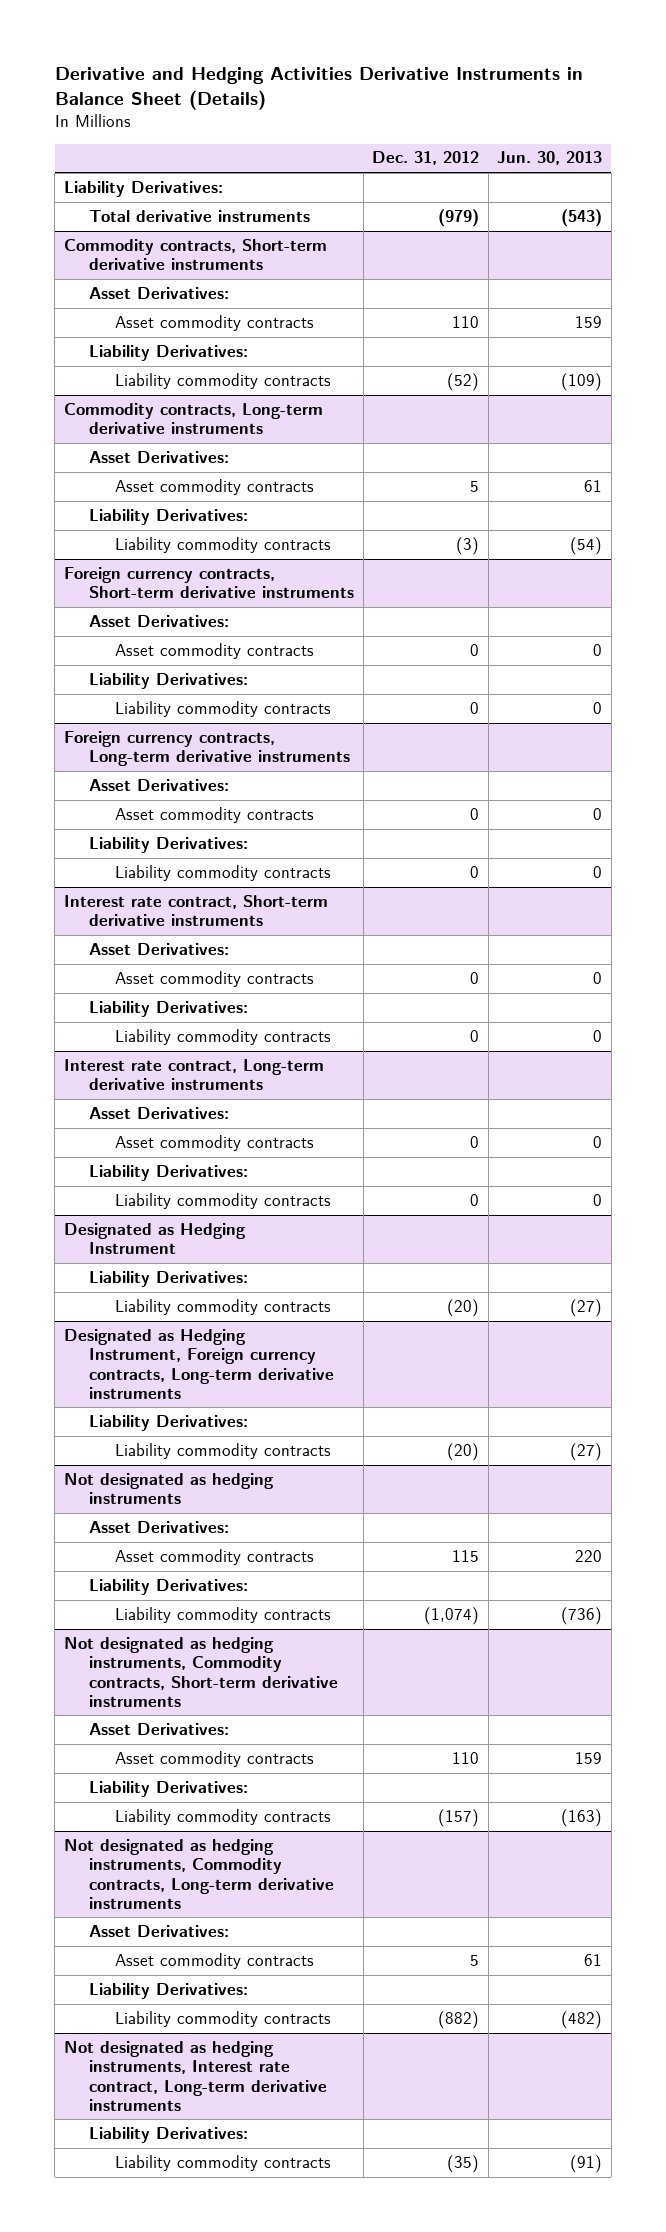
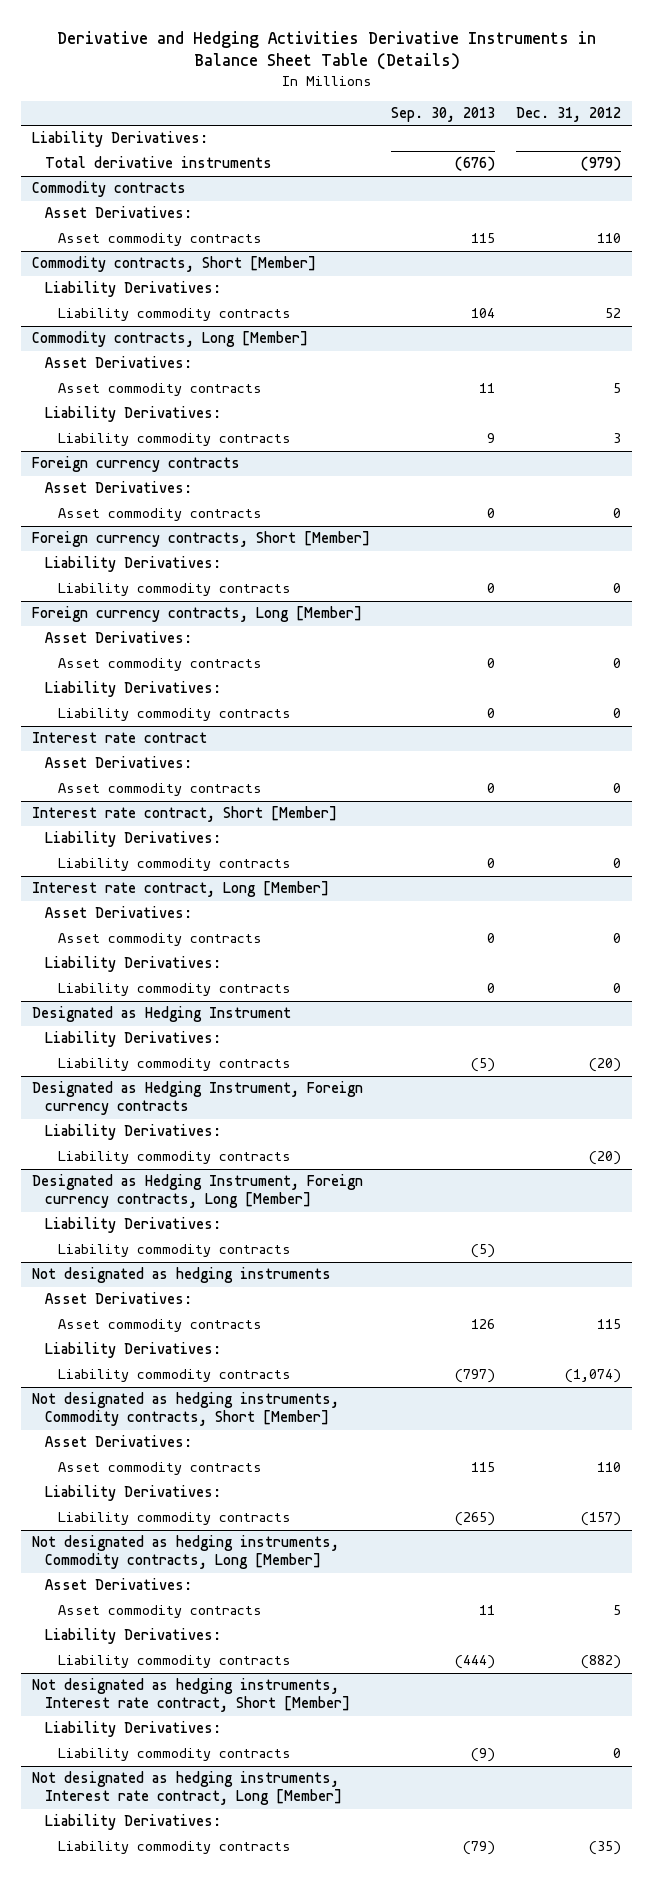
- Derivative and Hedging Activities Derivative Instruments in Balance Sheet (Details)
+ Derivative and Hedging Activities Derivative Instruments in Balance Sheet Table (Details)
- | Dec. 31, 2012 | Jun. 30, 2013
+ | Sep. 30, 2013 | Dec. 31, 2012
- Commodity contracts, Short-term derivative instruments
+ Commodity contracts
+ Commodity contracts, Short [Member]
- Liability commodity contracts | (52) | (109)
- Commodity contracts, Long-term derivative instruments
+ Liability commodity contracts | 104 | 52
+ Commodity contracts, Long [Member]
- Liability commodity contracts | (3) | (54)
- Foreign currency contracts, Short-term derivative instruments
+ Liability commodity contracts | 9 | 3
+ Foreign currency contracts
+ Foreign currency contracts, Short [Member]
- Foreign currency contracts, Long-term derivative instruments
+ Foreign currency contracts, Long [Member]
- Interest rate contract, Short-term derivative instruments
+ Interest rate contract
+ Interest rate contract, Short [Member]
- Interest rate contract, Long-term derivative instruments
+ Interest rate contract, Long [Member]
- Designated as Hedging Instrument, Foreign currency contracts, Long-term derivative instruments
+ Designated as Hedging Instrument, Foreign currency contracts
+ Designated as Hedging Instrument, Foreign currency contracts, Long [Member]
+ Liability Derivatives:
+ Liability commodity contracts | (5) |
- Not designated as hedging instruments, Commodity contracts, Short-term derivative instruments
+ Not designated as hedging instruments, Commodity contracts, Short [Member]
- Not designated as hedging instruments, Commodity contracts, Long-term derivative instruments
+ Not designated as hedging instruments, Commodity contracts, Long [Member]
- Not designated as hedging instruments, Interest rate contract, Long-term derivative instruments
+ Not designated as hedging instruments, Interest rate contract, Short [Member]
+ Liability commodity contracts | (9) | 0
+ Not designated as hedging instruments, Interest rate contract, Long [Member]
+ Liability Derivatives:

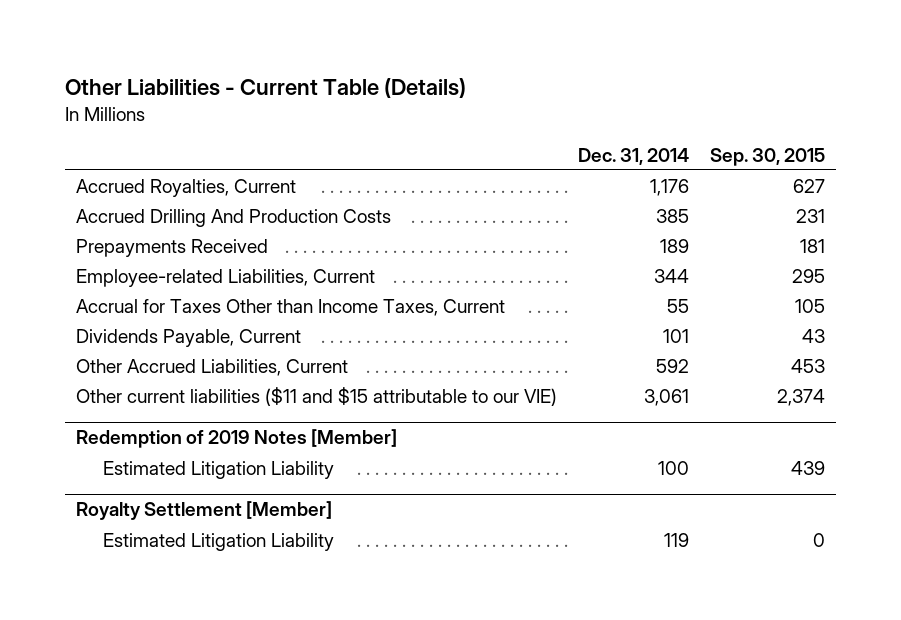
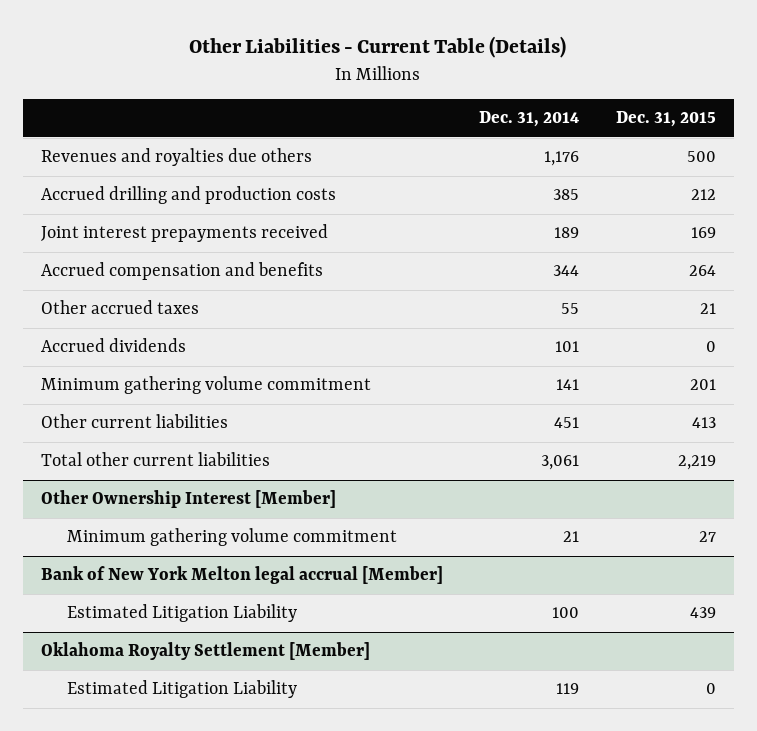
- | Dec. 31, 2014 | Sep. 30, 2015
+ | Dec. 31, 2014 | Dec. 31, 2015
- Accrued Royalties, Current | 1,176 | 627
- Accrued Drilling And Production Costs | 385 | 231
- Prepayments Received | 189 | 181
- Employee-related Liabilities, Current | 344 | 295
- Accrual for Taxes Other than Income Taxes, Current | 55 | 105
- Dividends Payable, Current | 101 | 43
- Other Accrued Liabilities, Current | 592 | 453
- Other current liabilities ($11 and $15 attributable to our VIE) | 3,061 | 2,374
- Redemption of 2019 Notes [Member]
+ Revenues and royalties due others | 1,176 | 500
+ Accrued drilling and production costs | 385 | 212
+ Joint interest prepayments received | 189 | 169
+ Accrued compensation and benefits | 344 | 264
+ Other accrued taxes | 55 | 21
+ Accrued dividends | 101 | 0
+ Minimum gathering volume commitment | 141 | 201
+ Other current liabilities | 451 | 413
+ Total other current liabilities | 3,061 | 2,219
+ Other Ownership Interest [Member]
+ Minimum gathering volume commitment | 21 | 27
+ Bank of New York Melton legal accrual [Member]
- Royalty Settlement [Member]
+ Oklahoma Royalty Settlement [Member]

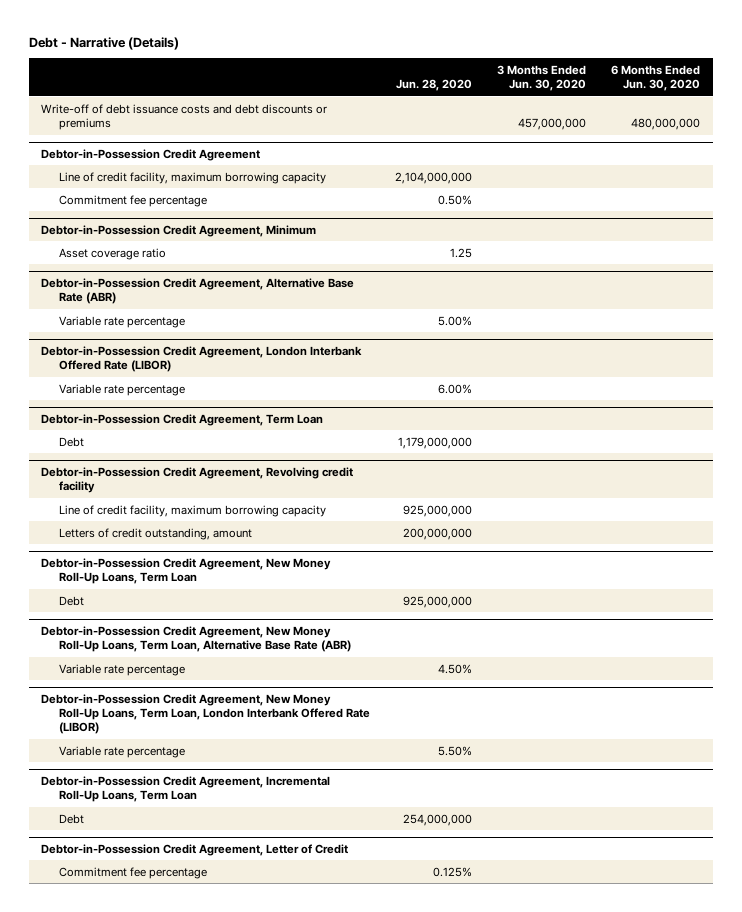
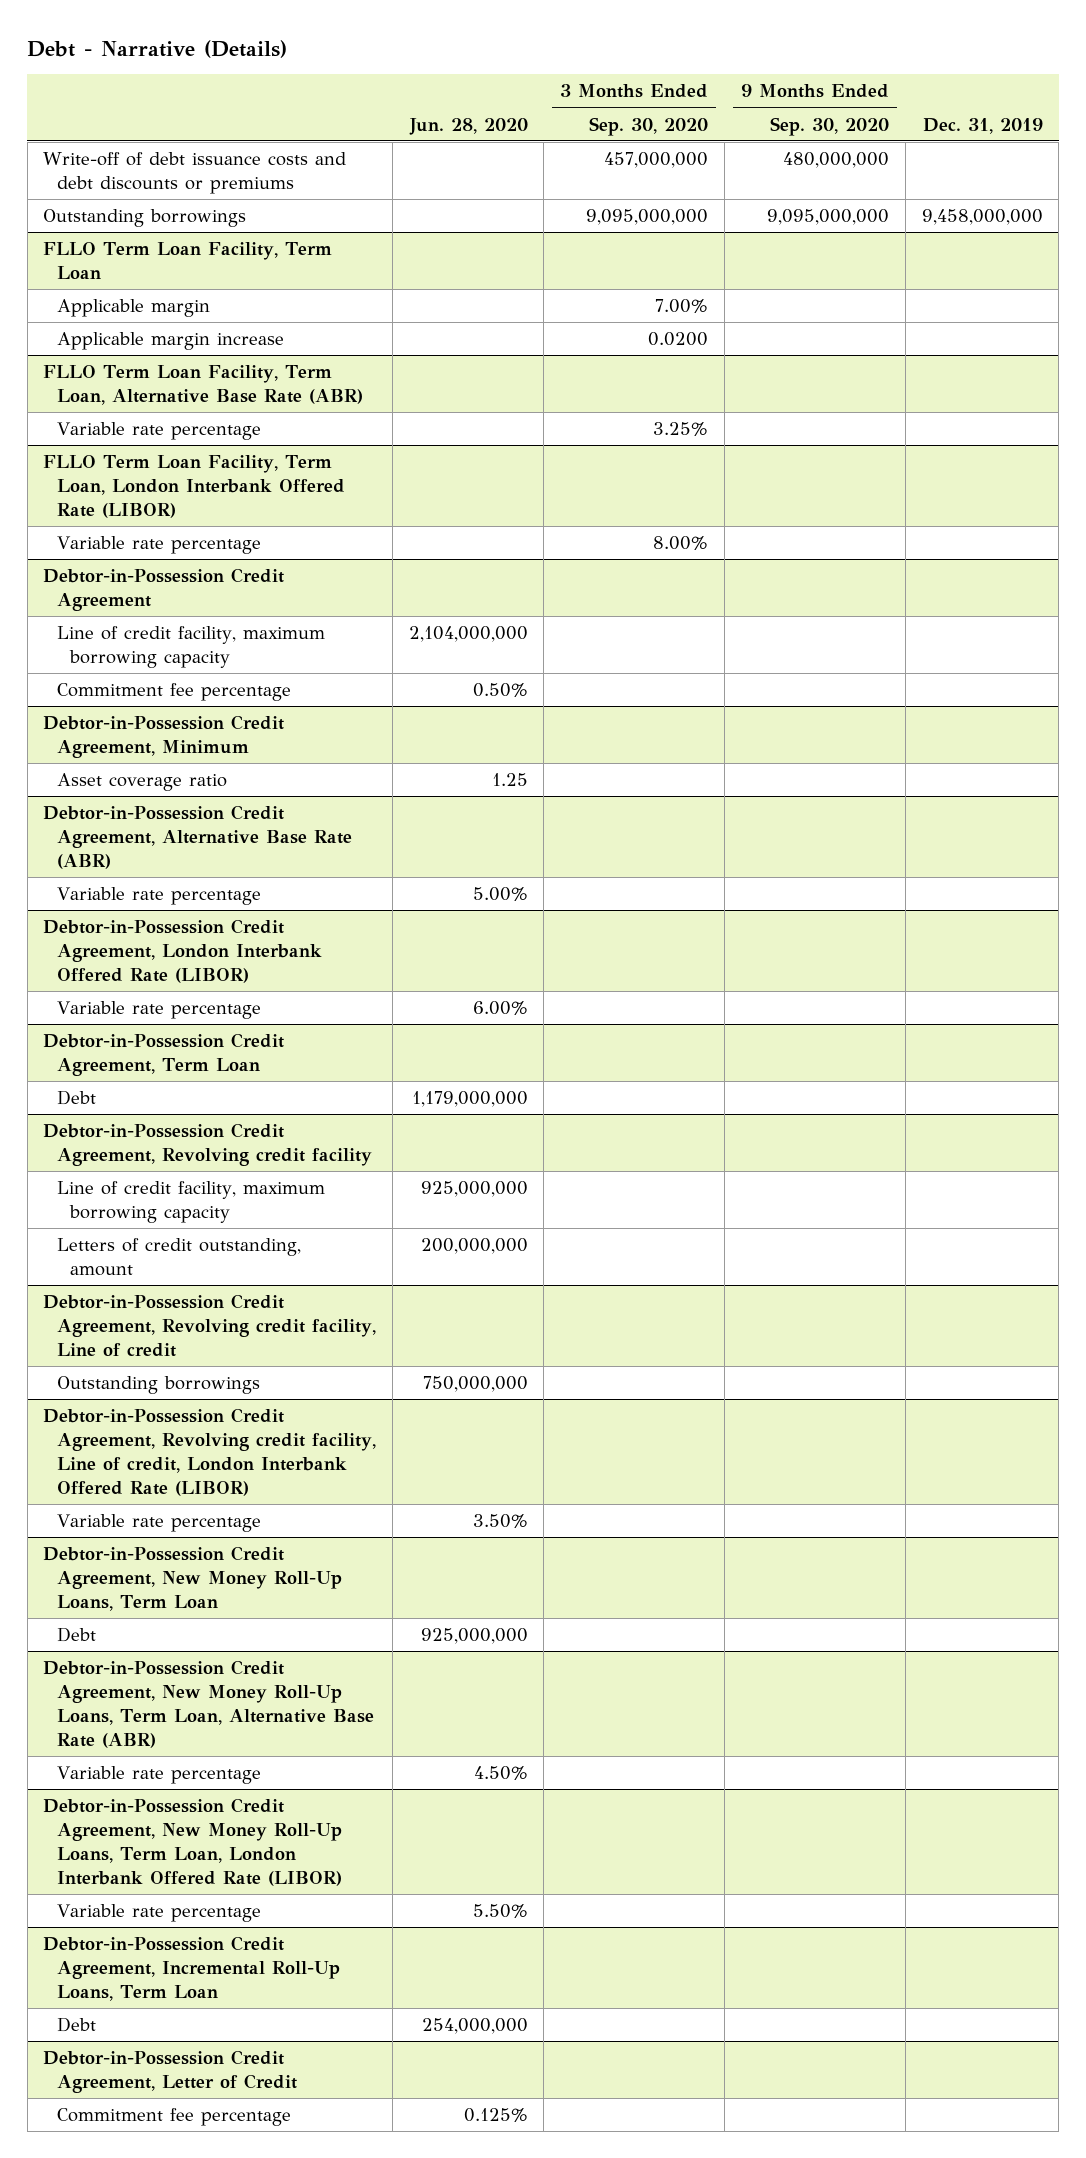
- | Jun. 28, 2020 | 3 Months Ended Jun. 30, 2020 | 6 Months Ended Jun. 30, 2020
+ | Jun. 28, 2020 | 3 Months Ended Sep. 30, 2020 | 9 Months Ended Sep. 30, 2020 | Dec. 31, 2019
+ Outstanding borrowings | | 9,095,000,000 | 9,095,000,000 | 9,458,000,000
+ FLLO Term Loan Facility, Term Loan
+ Applicable margin | | 7.00% | |
+ Applicable margin increase | | 0.0200 | |
+ FLLO Term Loan Facility, Term Loan, Alternative Base Rate (ABR)
+ Variable rate percentage | | 3.25% | |
+ FLLO Term Loan Facility, Term Loan, London Interbank Offered Rate (LIBOR)
+ Variable rate percentage | | 8.00% | |
+ Debtor-in-Possession Credit Agreement, Revolving credit facility, Line of credit
+ Outstanding borrowings | 750,000,000 | | |
+ Debtor-in-Possession Credit Agreement, Revolving credit facility, Line of credit, London Interbank Offered Rate (LIBOR)
+ Variable rate percentage | 3.50% | | |

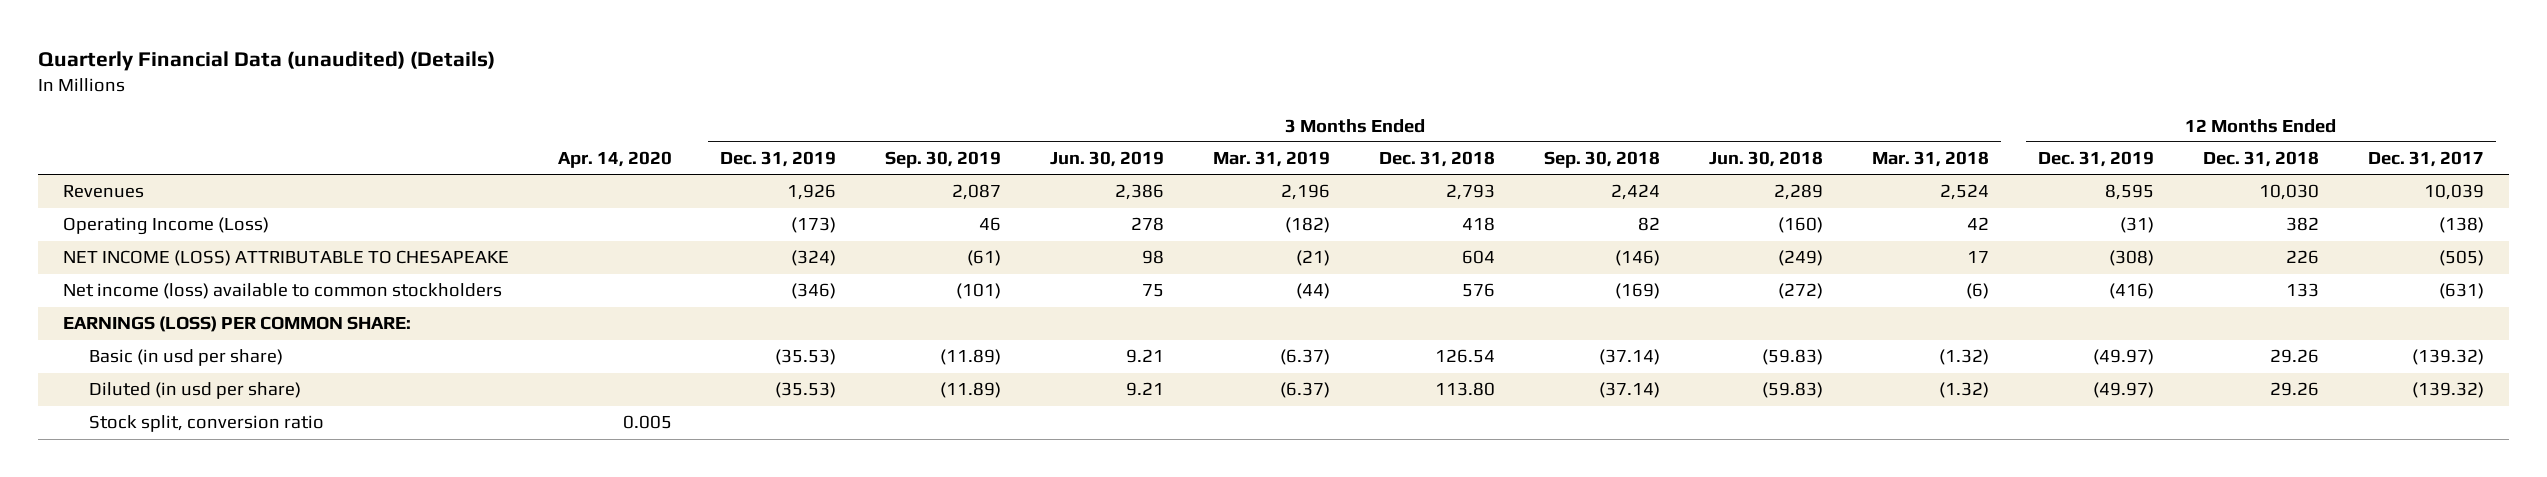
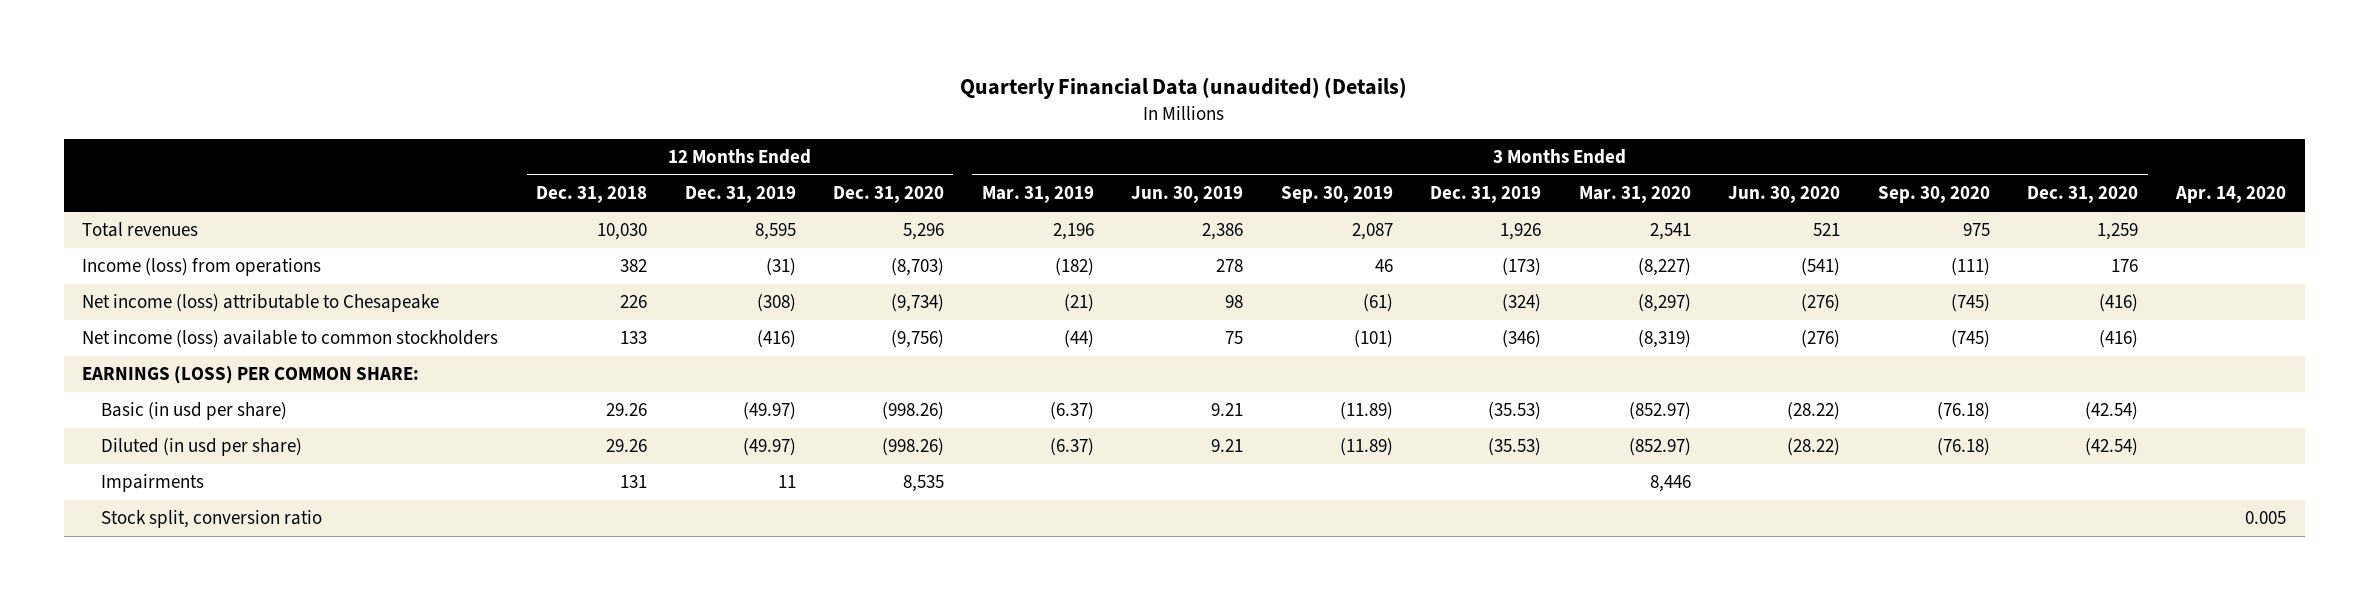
- | Apr. 14, 2020 | 3 Months Ended Dec. 31, 2019 | 3 Months Ended Sep. 30, 2019 | 3 Months Ended Jun. 30, 2019 | 3 Months Ended Mar. 31, 2019 | 3 Months Ended Dec. 31, 2018 | 3 Months Ended Sep. 30, 2018 | 3 Months Ended Jun. 30, 2018 | 3 Months Ended Mar. 31, 2018 | 12 Months Ended Dec. 31, 2019 | 12 Months Ended Dec. 31, 2018 | 12 Months Ended Dec. 31, 2017
+ | 12 Months Ended Dec. 31, 2018 | 12 Months Ended Dec. 31, 2019 | 12 Months Ended Dec. 31, 2020 | 3 Months Ended Mar. 31, 2019 | 3 Months Ended Jun. 30, 2019 | 3 Months Ended Sep. 30, 2019 | 3 Months Ended Dec. 31, 2019 | 3 Months Ended Mar. 31, 2020 | 3 Months Ended Jun. 30, 2020 | 3 Months Ended Sep. 30, 2020 | 3 Months Ended Dec. 31, 2020 | Apr. 14, 2020
- Revenues | | 1,926 | 2,087 | 2,386 | 2,196 | 2,793 | 2,424 | 2,289 | 2,524 | 8,595 | 10,030 | 10,039
- Operating Income (Loss) | | (173) | 46 | 278 | (182) | 418 | 82 | (160) | 42 | (31) | 382 | (138)
- NET INCOME (LOSS) ATTRIBUTABLE TO CHESAPEAKE | | (324) | (61) | 98 | (21) | 604 | (146) | (249) | 17 | (308) | 226 | (505)
+ Total revenues | 10,030 | 8,595 | 5,296 | 2,196 | 2,386 | 2,087 | 1,926 | 2,541 | 521 | 975 | 1,259 |
+ Income (loss) from operations | 382 | (31) | (8,703) | (182) | 278 | 46 | (173) | (8,227) | (541) | (111) | 176 |
+ Net income (loss) attributable to Chesapeake | 226 | (308) | (9,734) | (21) | 98 | (61) | (324) | (8,297) | (276) | (745) | (416) |
+ Impairments | 131 | 11 | 8,535 | | | | | 8,446 | | | |

